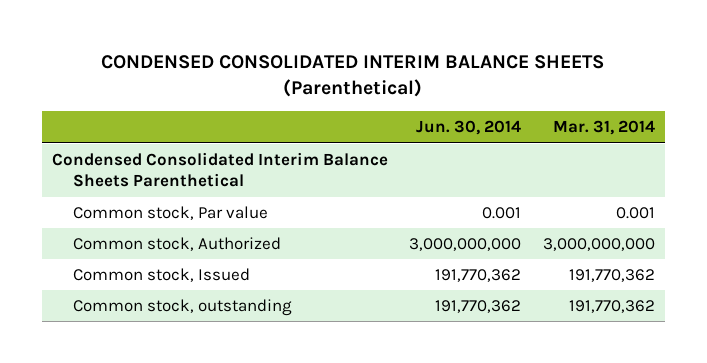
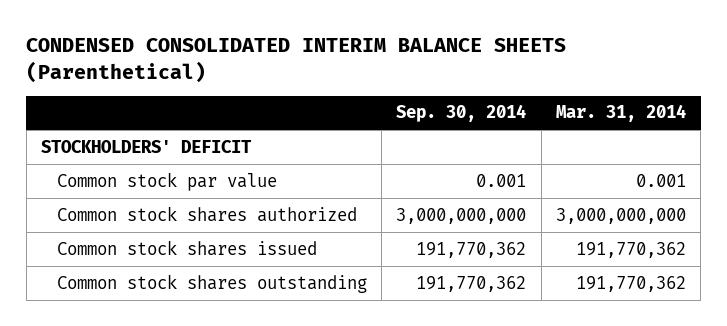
- | Jun. 30, 2014 | Mar. 31, 2014
+ | Sep. 30, 2014 | Mar. 31, 2014
- Condensed Consolidated Interim Balance Sheets Parenthetical
- Common stock, Par value | 0.001 | 0.001
- Common stock, Authorized | 3,000,000,000 | 3,000,000,000
- Common stock, Issued | 191,770,362 | 191,770,362
- Common stock, outstanding | 191,770,362 | 191,770,362
+ STOCKHOLDERS' DEFICIT
+ Common stock par value | 0.001 | 0.001
+ Common stock shares authorized | 3,000,000,000 | 3,000,000,000
+ Common stock shares issued | 191,770,362 | 191,770,362
+ Common stock shares outstanding | 191,770,362 | 191,770,362

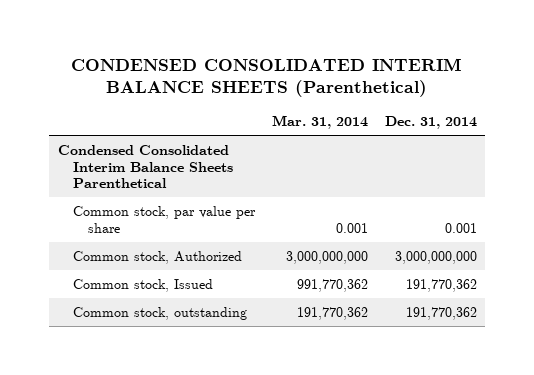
- | Sep. 30, 2014 | Mar. 31, 2014
+ | Mar. 31, 2014 | Dec. 31, 2014
- STOCKHOLDERS' DEFICIT
- Common stock par value | 0.001 | 0.001
- Common stock shares authorized | 3,000,000,000 | 3,000,000,000
- Common stock shares issued | 191,770,362 | 191,770,362
- Common stock shares outstanding | 191,770,362 | 191,770,362
+ Condensed Consolidated Interim Balance Sheets Parenthetical
+ Common stock, par value per share | 0.001 | 0.001
+ Common stock, Authorized | 3,000,000,000 | 3,000,000,000
+ Common stock, Issued | 991,770,362 | 191,770,362
+ Common stock, outstanding | 191,770,362 | 191,770,362

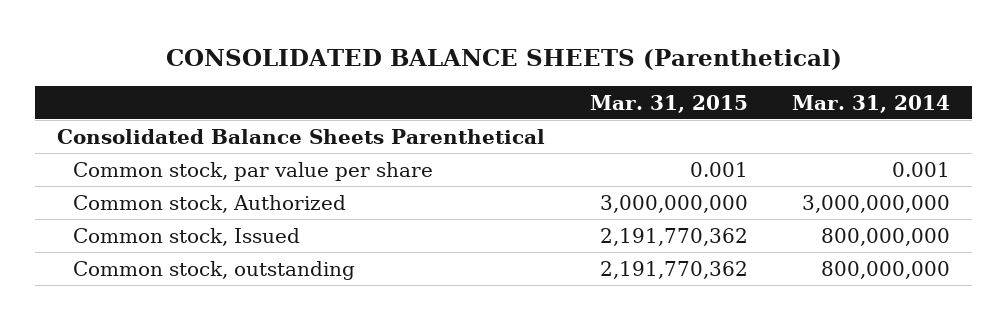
- CONDENSED CONSOLIDATED INTERIM BALANCE SHEETS (Parenthetical)
+ CONSOLIDATED BALANCE SHEETS (Parenthetical)
- | Mar. 31, 2014 | Dec. 31, 2014
+ | Mar. 31, 2015 | Mar. 31, 2014
- Condensed Consolidated Interim Balance Sheets Parenthetical
+ Consolidated Balance Sheets Parenthetical
- Common stock, Issued | 991,770,362 | 191,770,362
- Common stock, outstanding | 191,770,362 | 191,770,362
+ Common stock, Issued | 2,191,770,362 | 800,000,000
+ Common stock, outstanding | 2,191,770,362 | 800,000,000

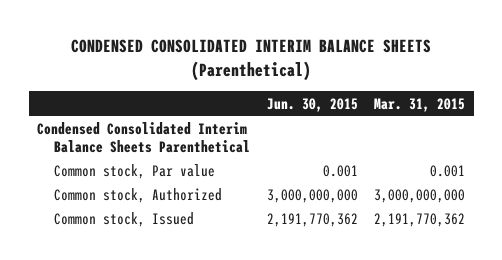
- CONSOLIDATED BALANCE SHEETS (Parenthetical)
+ CONDENSED CONSOLIDATED INTERIM BALANCE SHEETS (Parenthetical)
- | Mar. 31, 2015 | Mar. 31, 2014
+ | Jun. 30, 2015 | Mar. 31, 2015
- Consolidated Balance Sheets Parenthetical
- Common stock, par value per share | 0.001 | 0.001
+ Condensed Consolidated Interim Balance Sheets Parenthetical
+ Common stock, Par value | 0.001 | 0.001
- Common stock, outstanding | 2,191,770,362 | 800,000,000

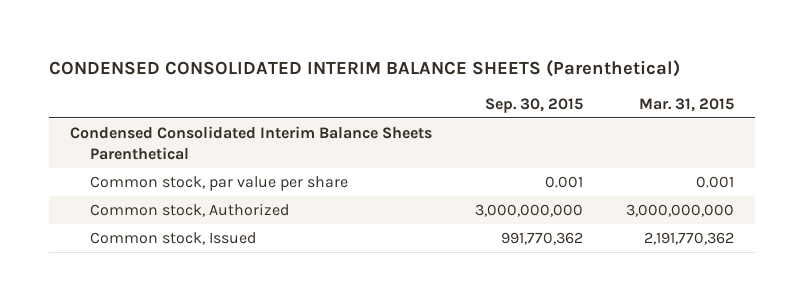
- | Jun. 30, 2015 | Mar. 31, 2015
+ | Sep. 30, 2015 | Mar. 31, 2015
- Common stock, Par value | 0.001 | 0.001
+ Common stock, par value per share | 0.001 | 0.001

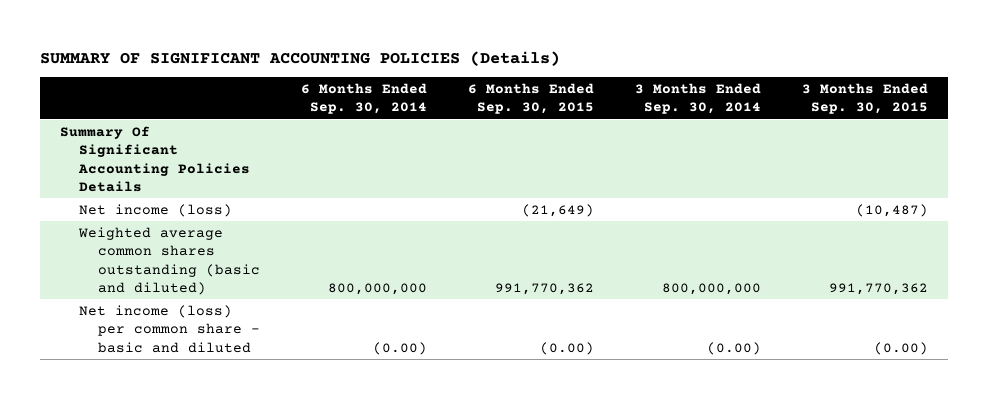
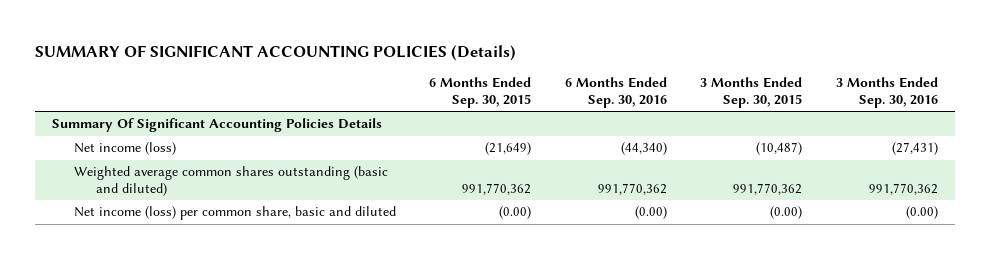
- | 6 Months Ended Sep. 30, 2014 | 6 Months Ended Sep. 30, 2015 | 3 Months Ended Sep. 30, 2014 | 3 Months Ended Sep. 30, 2015
+ | 6 Months Ended Sep. 30, 2015 | 6 Months Ended Sep. 30, 2016 | 3 Months Ended Sep. 30, 2015 | 3 Months Ended Sep. 30, 2016
- Net income (loss) per common share - basic and diluted | (0.00) | (0.00) | (0.00) | (0.00)
+ Net income (loss) per common share, basic and diluted | (0.00) | (0.00) | (0.00) | (0.00)

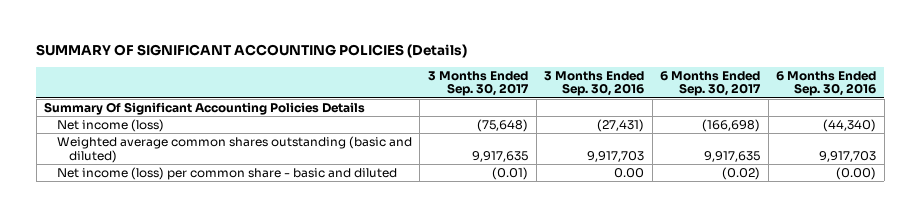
- | 6 Months Ended Sep. 30, 2015 | 6 Months Ended Sep. 30, 2016 | 3 Months Ended Sep. 30, 2015 | 3 Months Ended Sep. 30, 2016
+ | 3 Months Ended Sep. 30, 2017 | 3 Months Ended Sep. 30, 2016 | 6 Months Ended Sep. 30, 2017 | 6 Months Ended Sep. 30, 2016
- Weighted average common shares outstanding (basic and diluted) | 991,770,362 | 991,770,362 | 991,770,362 | 991,770,362
- Net income (loss) per common share, basic and diluted | (0.00) | (0.00) | (0.00) | (0.00)
+ Weighted average common shares outstanding (basic and diluted) | 9,917,635 | 9,917,703 | 9,917,635 | 9,917,703
+ Net income (loss) per common share - basic and diluted | (0.01) | 0.00 | (0.02) | (0.00)

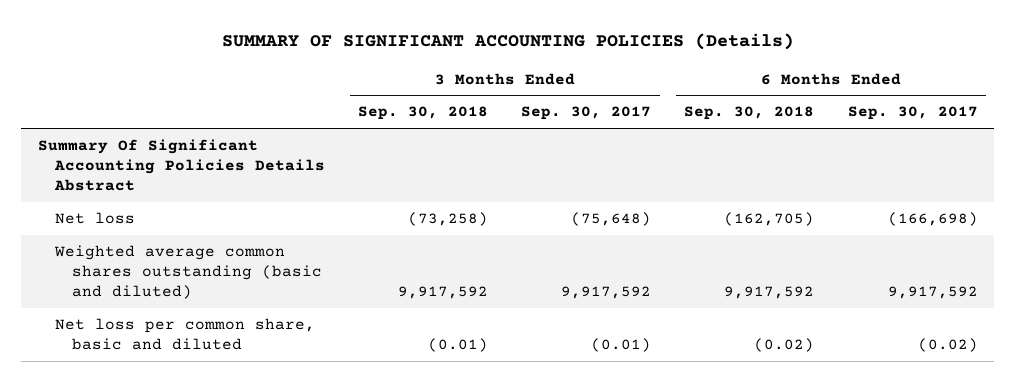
- | 3 Months Ended Sep. 30, 2017 | 3 Months Ended Sep. 30, 2016 | 6 Months Ended Sep. 30, 2017 | 6 Months Ended Sep. 30, 2016
+ | 3 Months Ended Sep. 30, 2018 | 3 Months Ended Sep. 30, 2017 | 6 Months Ended Sep. 30, 2018 | 6 Months Ended Sep. 30, 2017
- Summary Of Significant Accounting Policies Details
- Net income (loss) | (75,648) | (27,431) | (166,698) | (44,340)
- Weighted average common shares outstanding (basic and diluted) | 9,917,635 | 9,917,703 | 9,917,635 | 9,917,703
- Net income (loss) per common share - basic and diluted | (0.01) | 0.00 | (0.02) | (0.00)
+ Summary Of Significant Accounting Policies Details Abstract
+ Net loss | (73,258) | (75,648) | (162,705) | (166,698)
+ Weighted average common shares outstanding (basic and diluted) | 9,917,592 | 9,917,592 | 9,917,592 | 9,917,592
+ Net loss per common share, basic and diluted | (0.01) | (0.01) | (0.02) | (0.02)

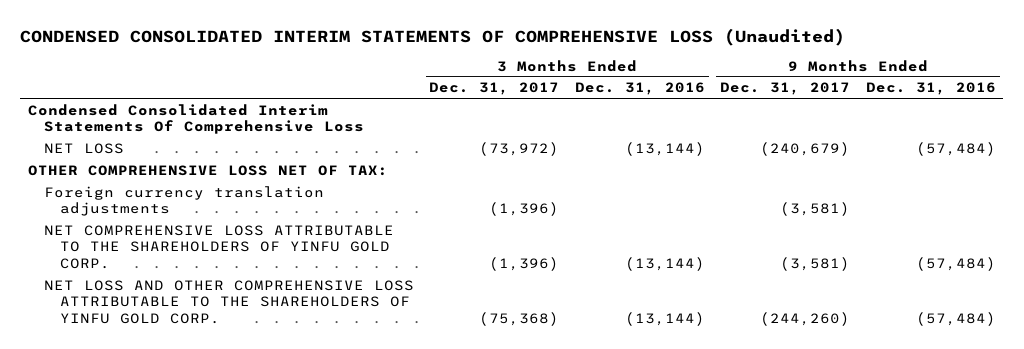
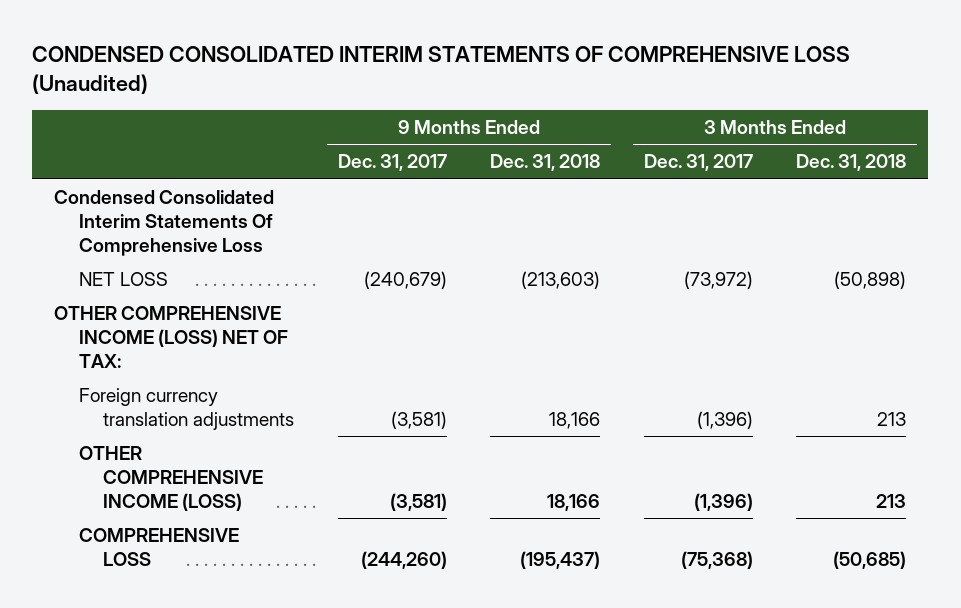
- | 3 Months Ended Dec. 31, 2017 | 3 Months Ended Dec. 31, 2016 | 9 Months Ended Dec. 31, 2017 | 9 Months Ended Dec. 31, 2016
+ | 9 Months Ended Dec. 31, 2017 | 9 Months Ended Dec. 31, 2018 | 3 Months Ended Dec. 31, 2017 | 3 Months Ended Dec. 31, 2018
- OTHER COMPREHENSIVE LOSS NET OF TAX:
+ OTHER COMPREHENSIVE INCOME (LOSS) NET OF TAX:
- NET COMPREHENSIVE LOSS ATTRIBUTABLE TO THE SHAREHOLDERS OF YINFU GOLD CORP. | (1,396) | (13,144) | (3,581) | (57,484)
- NET LOSS AND OTHER COMPREHENSIVE LOSS ATTRIBUTABLE TO THE SHAREHOLDERS OF YINFU GOLD CORP. | (75,368) | (13,144) | (244,260) | (57,484)
+ OTHER COMPREHENSIVE INCOME (LOSS) | (3,581) | 18,166 | (1,396) | 213
+ COMPREHENSIVE LOSS | (244,260) | (195,437) | (75,368) | (50,685)

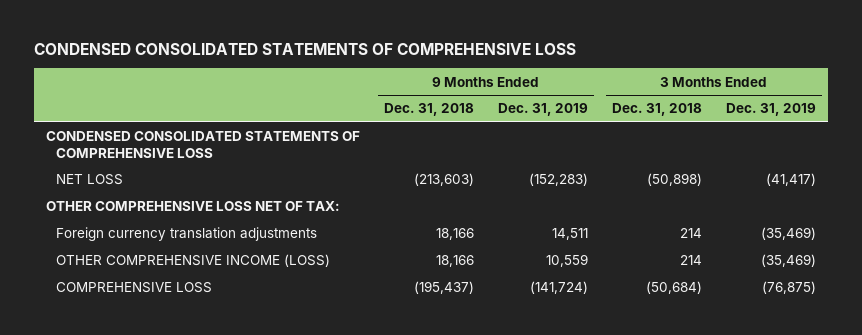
- CONDENSED CONSOLIDATED INTERIM STATEMENTS OF COMPREHENSIVE LOSS (Unaudited)
+ CONDENSED CONSOLIDATED STATEMENTS OF COMPREHENSIVE LOSS
- | 9 Months Ended Dec. 31, 2017 | 9 Months Ended Dec. 31, 2018 | 3 Months Ended Dec. 31, 2017 | 3 Months Ended Dec. 31, 2018
+ | 9 Months Ended Dec. 31, 2018 | 9 Months Ended Dec. 31, 2019 | 3 Months Ended Dec. 31, 2018 | 3 Months Ended Dec. 31, 2019
- Condensed Consolidated Interim Statements Of Comprehensive Loss
+ CONDENSED CONSOLIDATED STATEMENTS OF COMPREHENSIVE LOSS
- OTHER COMPREHENSIVE INCOME (LOSS) NET OF TAX:
- Foreign currency translation adjustments | (3,581) | 18,166 | (1,396) | 213
- OTHER COMPREHENSIVE INCOME (LOSS) | (3,581) | 18,166 | (1,396) | 213
- COMPREHENSIVE LOSS | (244,260) | (195,437) | (75,368) | (50,685)
+ OTHER COMPREHENSIVE LOSS NET OF TAX:
+ Foreign currency translation adjustments | 18,166 | 14,511 | 214 | (35,469)
+ OTHER COMPREHENSIVE INCOME (LOSS) | 18,166 | 10,559 | 214 | (35,469)
+ COMPREHENSIVE LOSS | (195,437) | (141,724) | (50,684) | (76,875)

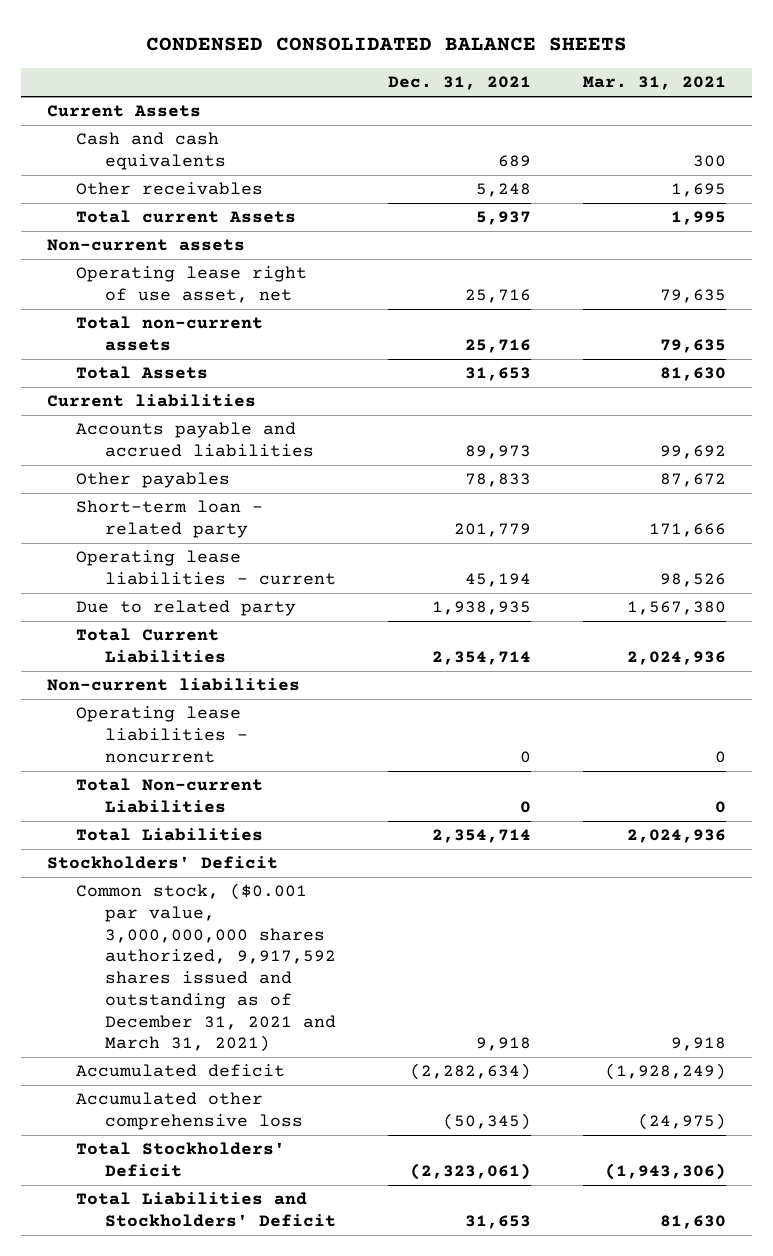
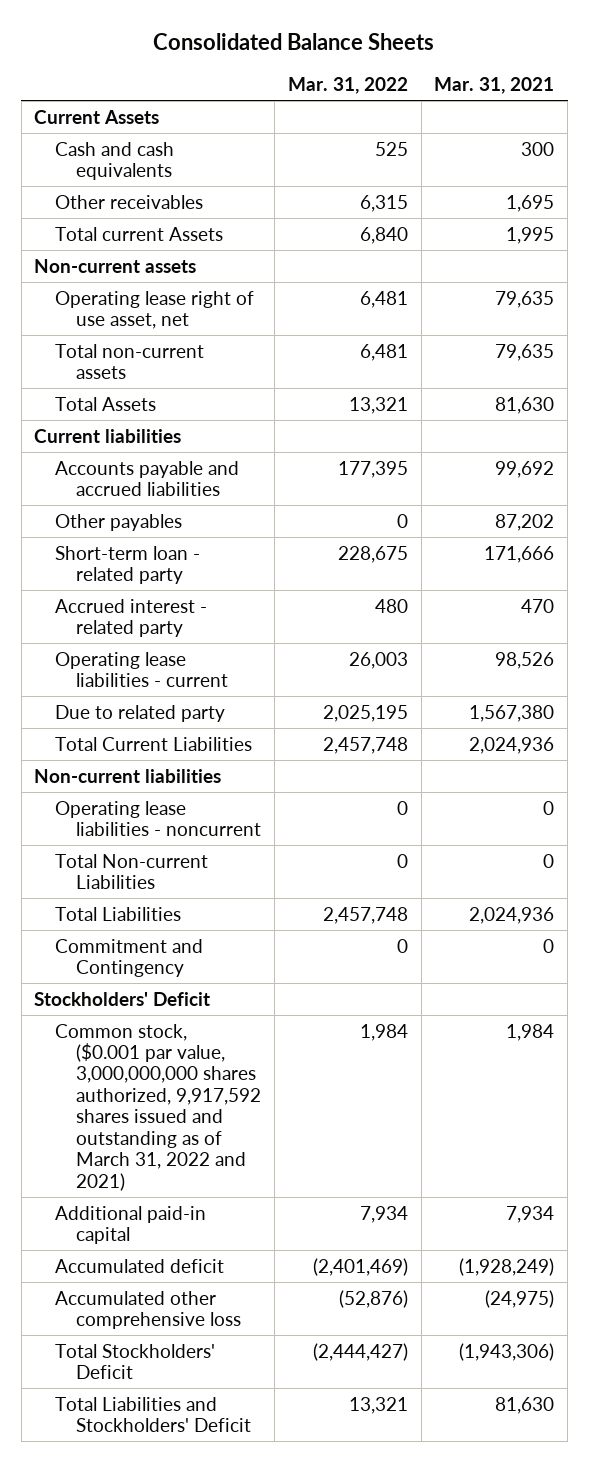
- CONDENSED CONSOLIDATED BALANCE SHEETS
+ Consolidated Balance Sheets
- | Dec. 31, 2021 | Mar. 31, 2021
+ | Mar. 31, 2022 | Mar. 31, 2021
- Other payables | 78,833 | 87,672
+ Other payables | 0 | 87,202
+ Accrued interest - related party | 480 | 470
+ Commitment and Contingency | 0 | 0
- Common stock, ($0.001 par value, 3,000,000,000 shares authorized, 9,917,592 shares issued and outstanding as of December 31, 2021 and March 31, 2021) | 9,918 | 9,918
+ Common stock, ($0.001 par value, 3,000,000,000 shares authorized, 9,917,592 shares issued and outstanding as of March 31, 2022 and 2021) | 1,984 | 1,984
+ Additional paid-in capital | 7,934 | 7,934

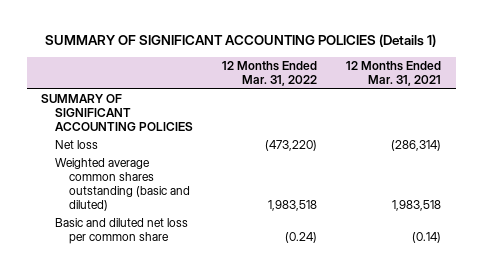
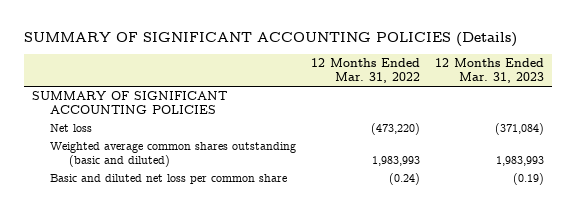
- SUMMARY OF SIGNIFICANT ACCOUNTING POLICIES (Details 1)
+ SUMMARY OF SIGNIFICANT ACCOUNTING POLICIES (Details)
- | 12 Months Ended Mar. 31, 2022 | 12 Months Ended Mar. 31, 2021
+ | 12 Months Ended Mar. 31, 2022 | 12 Months Ended Mar. 31, 2023
- Weighted average common shares outstanding (basic and diluted) | 1,983,518 | 1,983,518
+ Weighted average common shares outstanding (basic and diluted) | 1,983,993 | 1,983,993

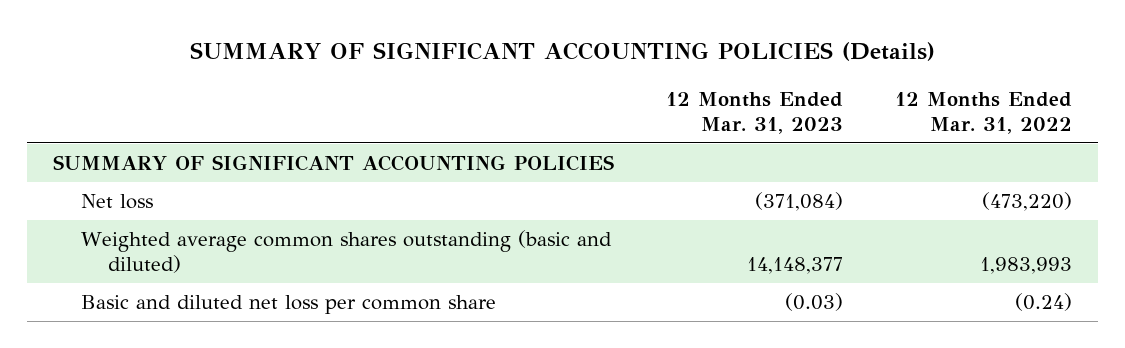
- | 12 Months Ended Mar. 31, 2022 | 12 Months Ended Mar. 31, 2023
+ | 12 Months Ended Mar. 31, 2023 | 12 Months Ended Mar. 31, 2022
- Weighted average common shares outstanding (basic and diluted) | 1,983,993 | 1,983,993
- Basic and diluted net loss per common share | (0.24) | (0.19)
+ Weighted average common shares outstanding (basic and diluted) | 14,148,377 | 1,983,993
+ Basic and diluted net loss per common share | (0.03) | (0.24)

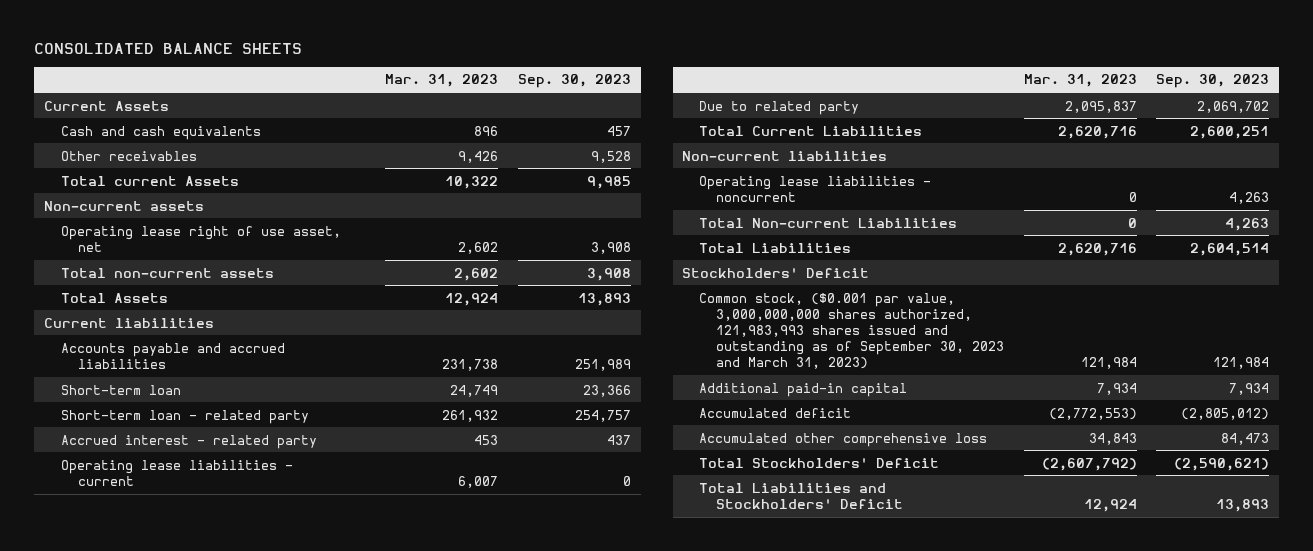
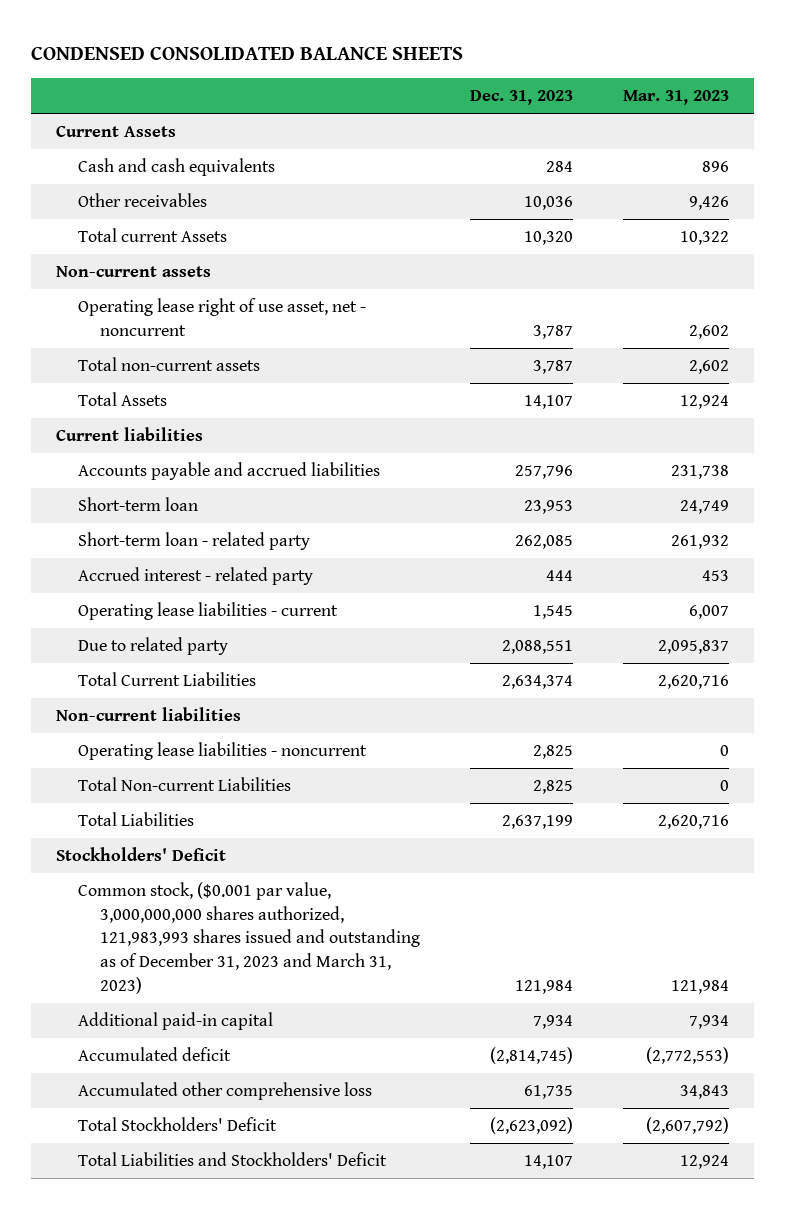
- CONSOLIDATED BALANCE SHEETS
+ CONDENSED CONSOLIDATED BALANCE SHEETS
- | Mar. 31, 2023 | Sep. 30, 2023
+ | Dec. 31, 2023 | Mar. 31, 2023
- Operating lease right of use asset, net | 2,602 | 3,908
+ Operating lease right of use asset, net - noncurrent | 3,787 | 2,602
- Common stock, ($0.001 par value, 3,000,000,000 shares authorized, 121,983,993 shares issued and outstanding as of September 30, 2023 and March 31, 2023) | 121,984 | 121,984
+ Common stock, ($0.001 par value, 3,000,000,000 shares authorized, 121,983,993 shares issued and outstanding as of December 31, 2023 and March 31, 2023) | 121,984 | 121,984

